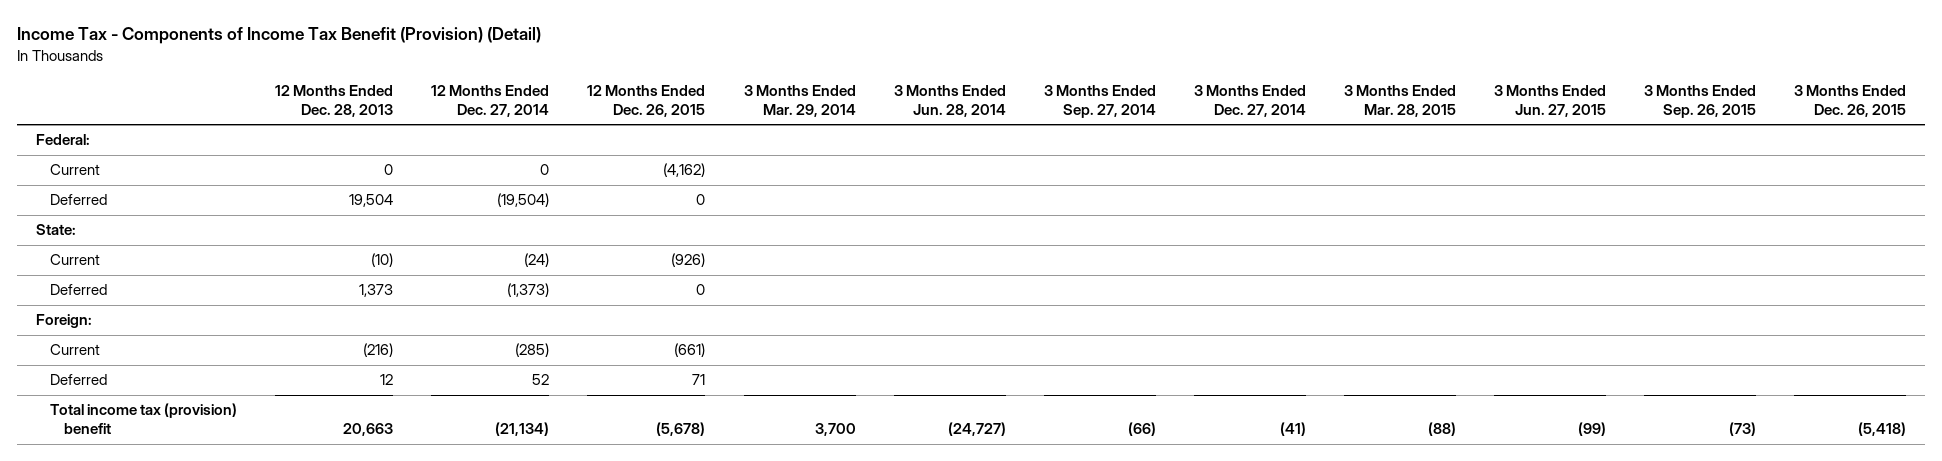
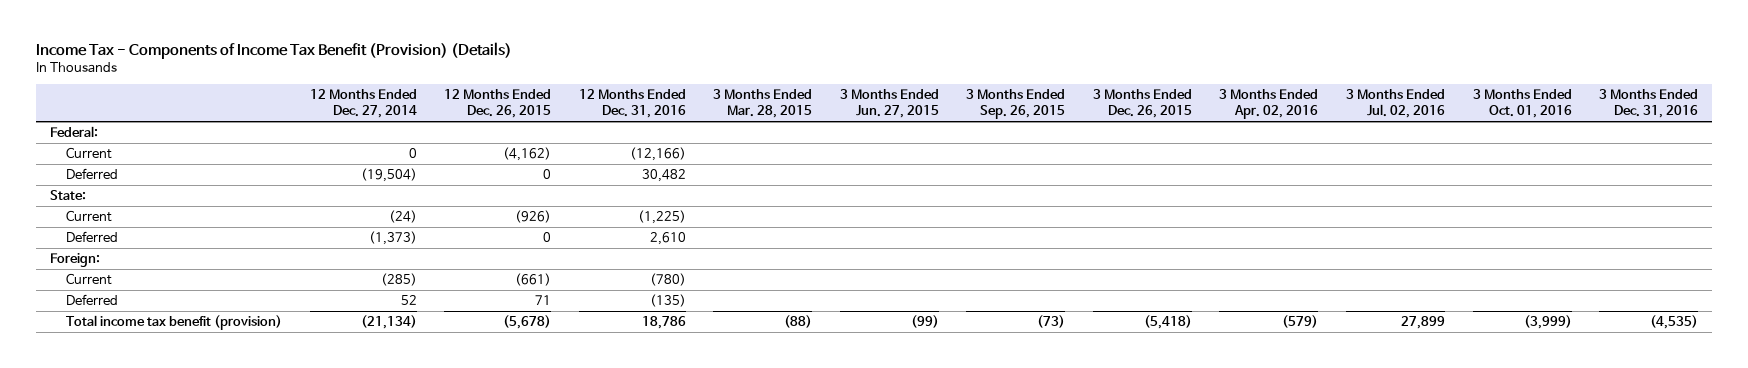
- Income Tax - Components of Income Tax Benefit (Provision) (Detail)
+ Income Tax - Components of Income Tax Benefit (Provision) (Details)
- | 12 Months Ended Dec. 28, 2013 | 12 Months Ended Dec. 27, 2014 | 12 Months Ended Dec. 26, 2015 | 3 Months Ended Mar. 29, 2014 | 3 Months Ended Jun. 28, 2014 | 3 Months Ended Sep. 27, 2014 | 3 Months Ended Dec. 27, 2014 | 3 Months Ended Mar. 28, 2015 | 3 Months Ended Jun. 27, 2015 | 3 Months Ended Sep. 26, 2015 | 3 Months Ended Dec. 26, 2015
+ | 12 Months Ended Dec. 27, 2014 | 12 Months Ended Dec. 26, 2015 | 12 Months Ended Dec. 31, 2016 | 3 Months Ended Mar. 28, 2015 | 3 Months Ended Jun. 27, 2015 | 3 Months Ended Sep. 26, 2015 | 3 Months Ended Dec. 26, 2015 | 3 Months Ended Apr. 02, 2016 | 3 Months Ended Jul. 02, 2016 | 3 Months Ended Oct. 01, 2016 | 3 Months Ended Dec. 31, 2016
- Total income tax (provision) benefit | 20,663 | (21,134) | (5,678) | 3,700 | (24,727) | (66) | (41) | (88) | (99) | (73) | (5,418)
+ Total income tax benefit (provision) | (21,134) | (5,678) | 18,786 | (88) | (99) | (73) | (5,418) | (579) | 27,899 | (3,999) | (4,535)

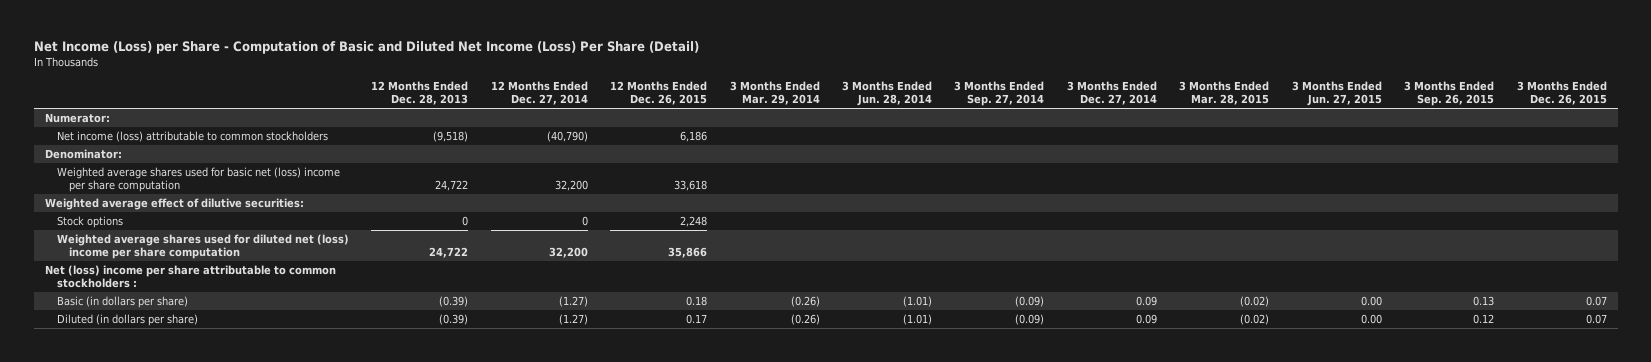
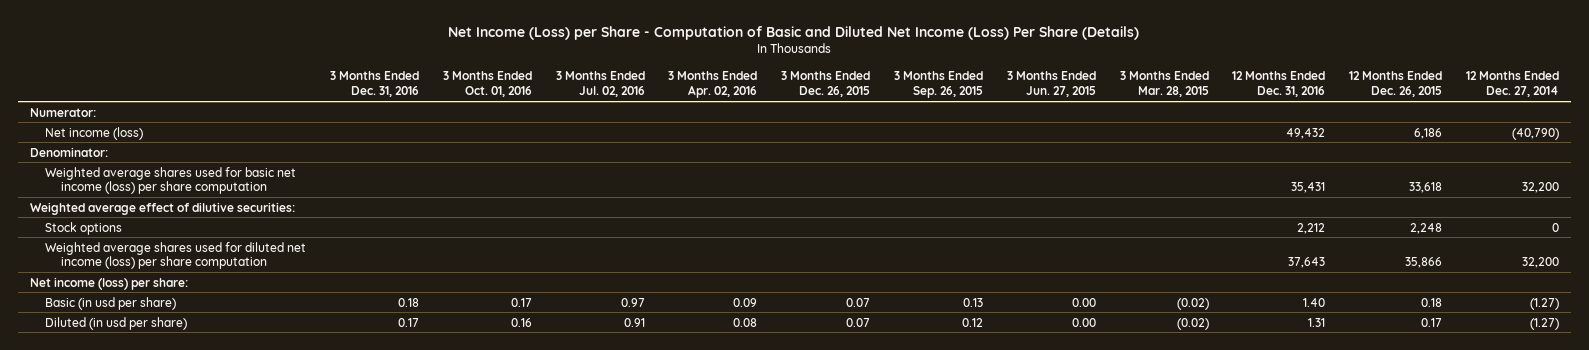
- Net Income (Loss) per Share - Computation of Basic and Diluted Net Income (Loss) Per Share (Detail)
+ Net Income (Loss) per Share - Computation of Basic and Diluted Net Income (Loss) Per Share (Details)
- | 12 Months Ended Dec. 28, 2013 | 12 Months Ended Dec. 27, 2014 | 12 Months Ended Dec. 26, 2015 | 3 Months Ended Mar. 29, 2014 | 3 Months Ended Jun. 28, 2014 | 3 Months Ended Sep. 27, 2014 | 3 Months Ended Dec. 27, 2014 | 3 Months Ended Mar. 28, 2015 | 3 Months Ended Jun. 27, 2015 | 3 Months Ended Sep. 26, 2015 | 3 Months Ended Dec. 26, 2015
+ | 3 Months Ended Dec. 31, 2016 | 3 Months Ended Oct. 01, 2016 | 3 Months Ended Jul. 02, 2016 | 3 Months Ended Apr. 02, 2016 | 3 Months Ended Dec. 26, 2015 | 3 Months Ended Sep. 26, 2015 | 3 Months Ended Jun. 27, 2015 | 3 Months Ended Mar. 28, 2015 | 12 Months Ended Dec. 31, 2016 | 12 Months Ended Dec. 26, 2015 | 12 Months Ended Dec. 27, 2014
- Net income (loss) attributable to common stockholders | (9,518) | (40,790) | 6,186 | | | | | | | |
+ Net income (loss) | | | | | | | | | 49,432 | 6,186 | (40,790)
- Weighted average shares used for basic net (loss) income per share computation | 24,722 | 32,200 | 33,618 | | | | | | | |
+ Weighted average shares used for basic net income (loss) per share computation | | | | | | | | | 35,431 | 33,618 | 32,200
- Weighted average shares used for diluted net (loss) income per share computation | 24,722 | 32,200 | 35,866 | | | | | | | |
- Net (loss) income per share attributable to common stockholders :
- Basic (in dollars per share) | (0.39) | (1.27) | 0.18 | (0.26) | (1.01) | (0.09) | 0.09 | (0.02) | 0.00 | 0.13 | 0.07
- Diluted (in dollars per share) | (0.39) | (1.27) | 0.17 | (0.26) | (1.01) | (0.09) | 0.09 | (0.02) | 0.00 | 0.12 | 0.07
+ Weighted average shares used for diluted net income (loss) per share computation | | | | | | | | | 37,643 | 35,866 | 32,200
+ Net income (loss) per share:
+ Basic (in usd per share) | 0.18 | 0.17 | 0.97 | 0.09 | 0.07 | 0.13 | 0.00 | (0.02) | 1.40 | 0.18 | (1.27)
+ Diluted (in usd per share) | 0.17 | 0.16 | 0.91 | 0.08 | 0.07 | 0.12 | 0.00 | (0.02) | 1.31 | 0.17 | (1.27)

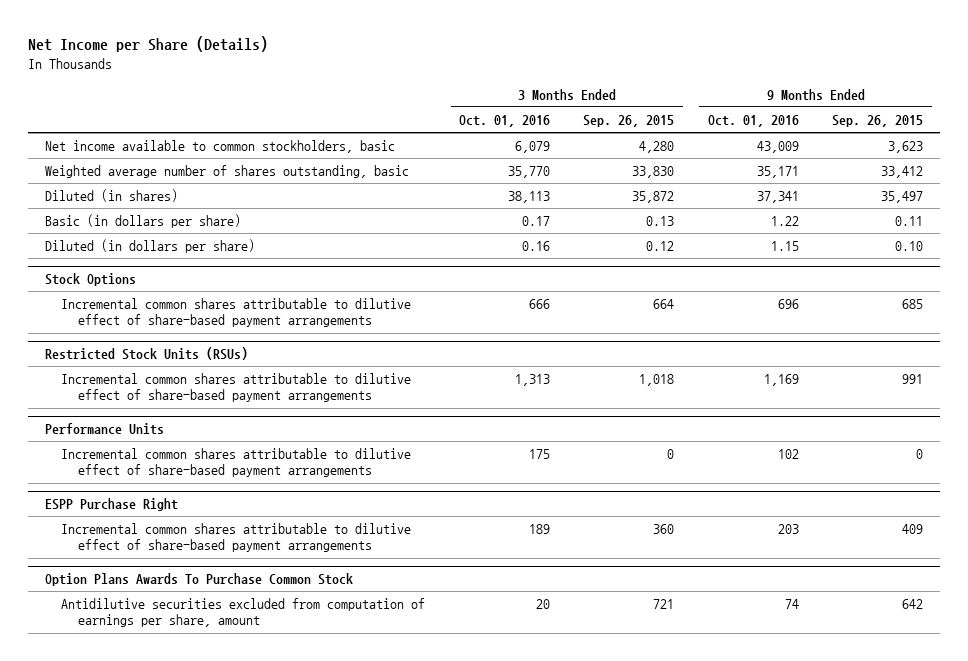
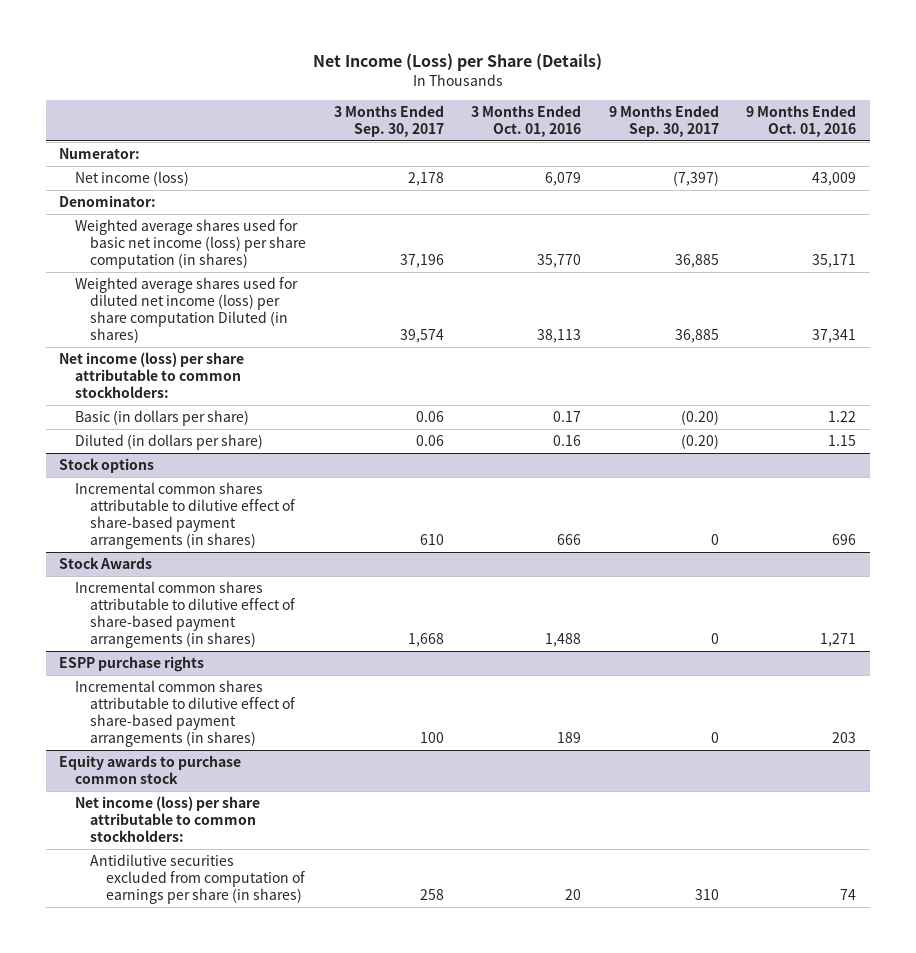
- Net Income per Share (Details)
+ Net Income (Loss) per Share (Details)
- | 3 Months Ended Oct. 01, 2016 | 3 Months Ended Sep. 26, 2015 | 9 Months Ended Oct. 01, 2016 | 9 Months Ended Sep. 26, 2015
+ | 3 Months Ended Sep. 30, 2017 | 3 Months Ended Oct. 01, 2016 | 9 Months Ended Sep. 30, 2017 | 9 Months Ended Oct. 01, 2016
- Net income available to common stockholders, basic | 6,079 | 4,280 | 43,009 | 3,623
- Weighted average number of shares outstanding, basic | 35,770 | 33,830 | 35,171 | 33,412
- Diluted (in shares) | 38,113 | 35,872 | 37,341 | 35,497
+ Numerator:
+ Net income (loss) | 2,178 | 6,079 | (7,397) | 43,009
+ Denominator:
+ Weighted average shares used for basic net income (loss) per share computation (in shares) | 37,196 | 35,770 | 36,885 | 35,171
+ Weighted average shares used for diluted net income (loss) per share computation Diluted (in shares) | 39,574 | 38,113 | 36,885 | 37,341
+ Net income (loss) per share attributable to common stockholders:
- Stock Options
- Incremental common shares attributable to dilutive effect of share-based payment arrangements | 666 | 664 | 696 | 685
- Restricted Stock Units (RSUs)
- Incremental common shares attributable to dilutive effect of share-based payment arrangements | 1,313 | 1,018 | 1,169 | 991
- Performance Units
- Incremental common shares attributable to dilutive effect of share-based payment arrangements | 175 | 0 | 102 | 0
- ESPP Purchase Right
- Incremental common shares attributable to dilutive effect of share-based payment arrangements | 189 | 360 | 203 | 409
- Option Plans Awards To Purchase Common Stock
- Antidilutive securities excluded from computation of earnings per share, amount | 20 | 721 | 74 | 642
+ Stock options
+ Incremental common shares attributable to dilutive effect of share-based payment arrangements (in shares) | 610 | 666 | 0 | 696
+ Stock Awards
+ Incremental common shares attributable to dilutive effect of share-based payment arrangements (in shares) | 1,668 | 1,488 | 0 | 1,271
+ ESPP purchase rights
+ Incremental common shares attributable to dilutive effect of share-based payment arrangements (in shares) | 100 | 189 | 0 | 203
+ Equity awards to purchase common stock
+ Net income (loss) per share attributable to common stockholders:
+ Antidilutive securities excluded from computation of earnings per share (in shares) | 258 | 20 | 310 | 74

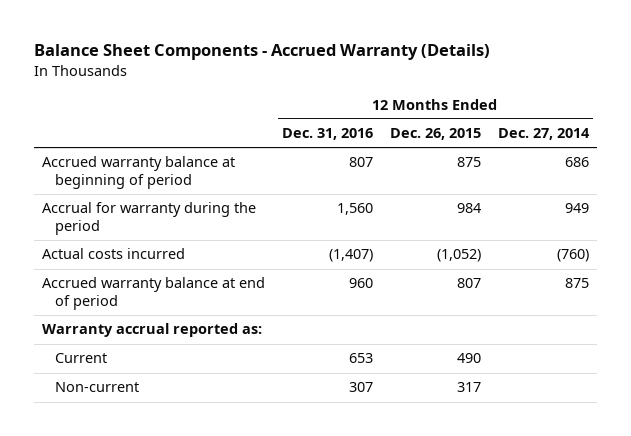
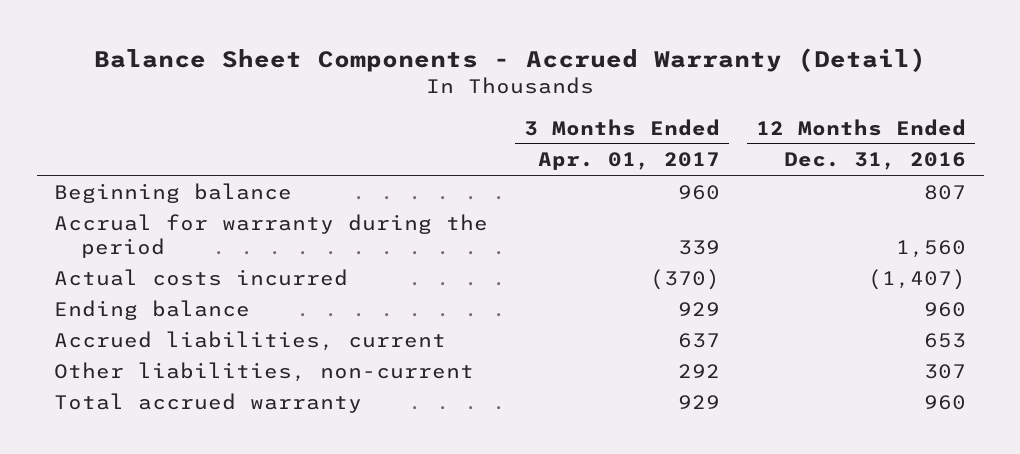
- Balance Sheet Components - Accrued Warranty (Details)
+ Balance Sheet Components - Accrued Warranty (Detail)
- | 12 Months Ended Dec. 31, 2016 | 12 Months Ended Dec. 26, 2015 | 12 Months Ended Dec. 27, 2014
+ | 3 Months Ended Apr. 01, 2017 | 12 Months Ended Dec. 31, 2016
- Accrued warranty balance at beginning of period | 807 | 875 | 686
+ Beginning balance | 960 | 807
- Accrued warranty balance at end of period | 960 | 807 | 875
- Warranty accrual reported as:
- Current | 653 | 490 |
- Non-current | 307 | 317 |
+ Ending balance | 929 | 960
+ Accrued liabilities, current | 637 | 653
+ Other liabilities, non-current | 292 | 307
+ Total accrued warranty | 929 | 960

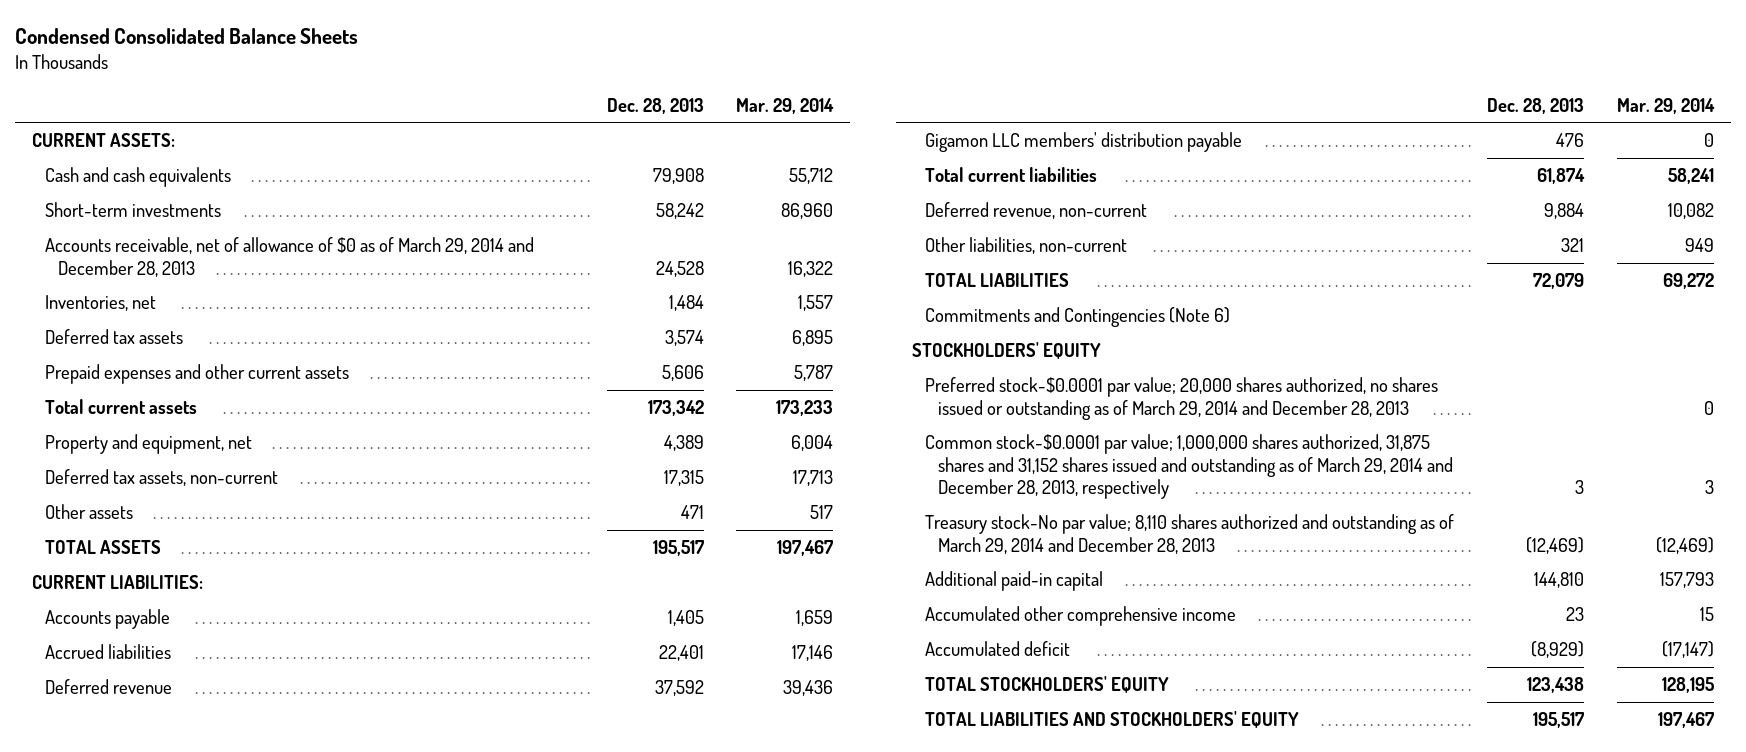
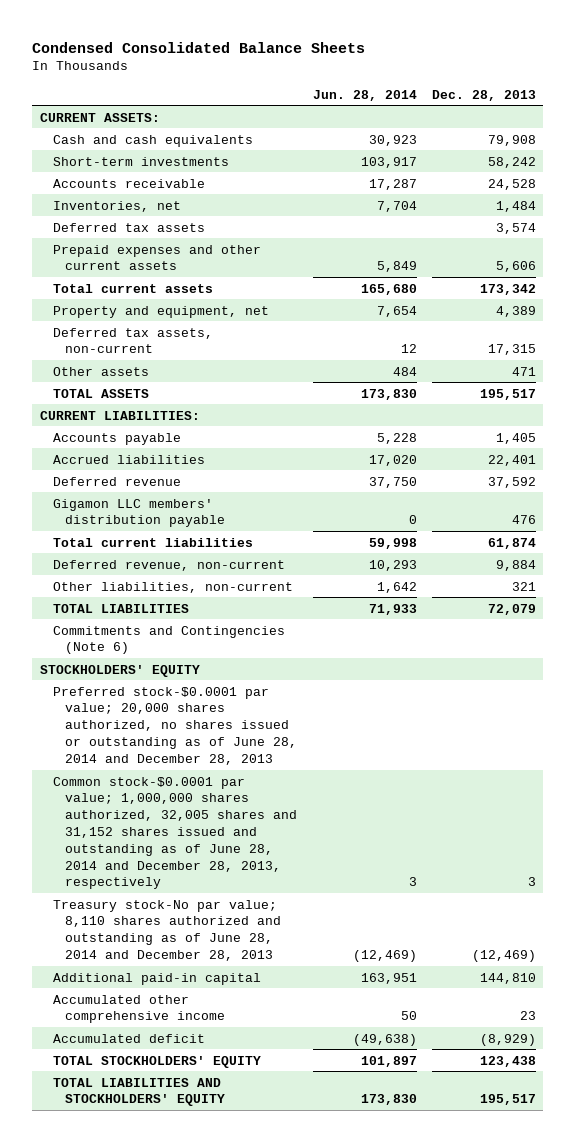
- | Dec. 28, 2013 | Mar. 29, 2014
+ | Jun. 28, 2014 | Dec. 28, 2013
- Accounts receivable, net of allowance of $0 as of March 29, 2014 and December 28, 2013 | 24,528 | 16,322
+ Accounts receivable | 17,287 | 24,528
- Preferred stock-$0.0001 par value; 20,000 shares authorized, no shares issued or outstanding as of March 29, 2014 and December 28, 2013 | | 0
- Common stock-$0.0001 par value; 1,000,000 shares authorized, 31,875 shares and 31,152 shares issued and outstanding as of March 29, 2014 and December 28, 2013, respectively | 3 | 3
- Treasury stock-No par value; 8,110 shares authorized and outstanding as of March 29, 2014 and December 28, 2013 | (12,469) | (12,469)
+ Preferred stock-$0.0001 par value; 20,000 shares authorized, no shares issued or outstanding as of June 28, 2014 and December 28, 2013
+ Common stock-$0.0001 par value; 1,000,000 shares authorized, 32,005 shares and 31,152 shares issued and outstanding as of June 28, 2014 and December 28, 2013, respectively | 3 | 3
+ Treasury stock-No par value; 8,110 shares authorized and outstanding as of June 28, 2014 and December 28, 2013 | (12,469) | (12,469)

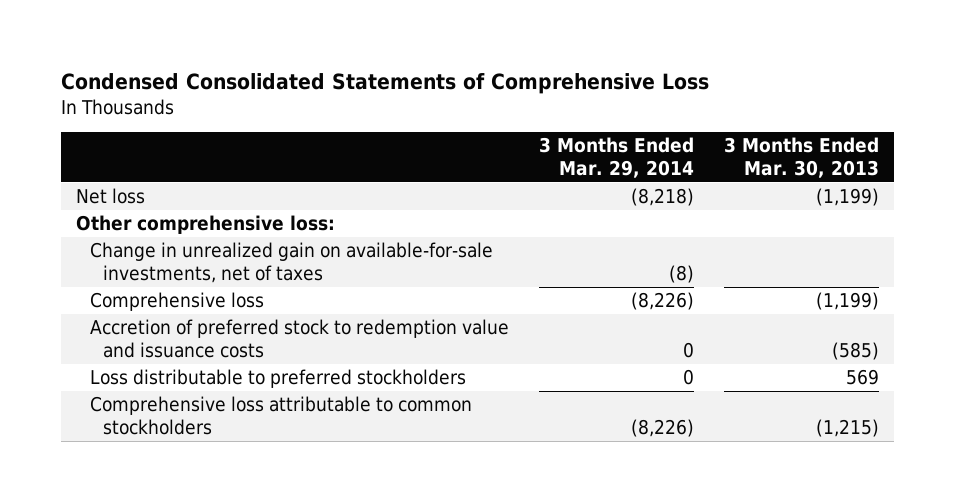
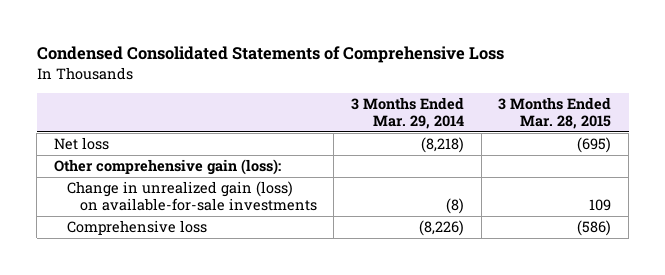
- | 3 Months Ended Mar. 29, 2014 | 3 Months Ended Mar. 30, 2013
+ | 3 Months Ended Mar. 29, 2014 | 3 Months Ended Mar. 28, 2015
- Other comprehensive loss:
- Change in unrealized gain on available-for-sale investments, net of taxes | (8) |
+ Other comprehensive gain (loss):
+ Change in unrealized gain (loss) on available-for-sale investments | (8) | 109
- Accretion of preferred stock to redemption value and issuance costs | 0 | (585)
- Loss distributable to preferred stockholders | 0 | 569
- Comprehensive loss attributable to common stockholders | (8,226) | (1,215)

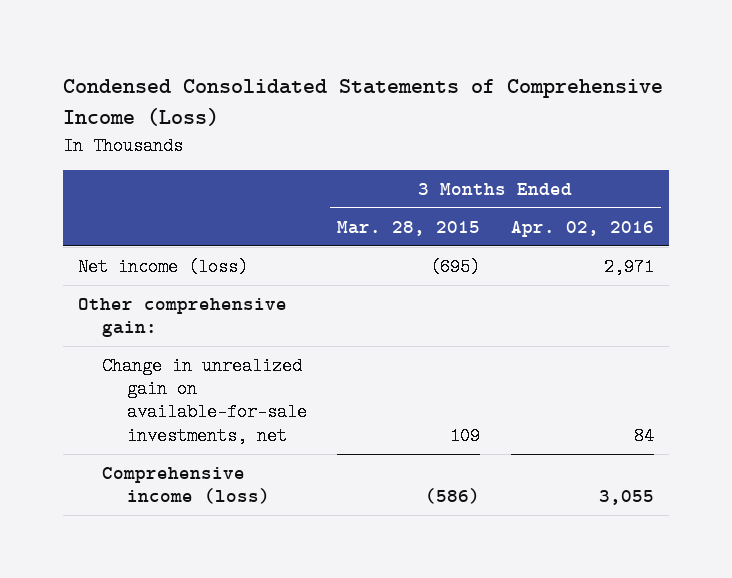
- Condensed Consolidated Statements of Comprehensive Loss
+ Condensed Consolidated Statements of Comprehensive Income (Loss)
- | 3 Months Ended Mar. 29, 2014 | 3 Months Ended Mar. 28, 2015
+ | 3 Months Ended Mar. 28, 2015 | 3 Months Ended Apr. 02, 2016
- Net loss | (8,218) | (695)
- Other comprehensive gain (loss):
- Change in unrealized gain (loss) on available-for-sale investments | (8) | 109
- Comprehensive loss | (8,226) | (586)
+ Net income (loss) | (695) | 2,971
+ Other comprehensive gain:
+ Change in unrealized gain on available-for-sale investments, net | 109 | 84
+ Comprehensive income (loss) | (586) | 3,055

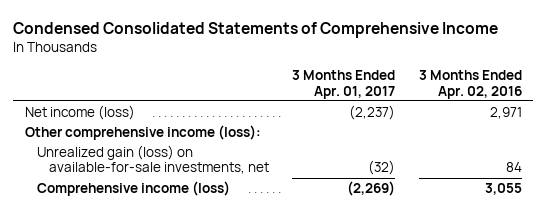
- Condensed Consolidated Statements of Comprehensive Income (Loss)
+ Condensed Consolidated Statements of Comprehensive Income
- | 3 Months Ended Mar. 28, 2015 | 3 Months Ended Apr. 02, 2016
+ | 3 Months Ended Apr. 01, 2017 | 3 Months Ended Apr. 02, 2016
- Other comprehensive gain:
- Change in unrealized gain on available-for-sale investments, net | 109 | 84
+ Other comprehensive income (loss):
+ Unrealized gain (loss) on available-for-sale investments, net | (32) | 84

